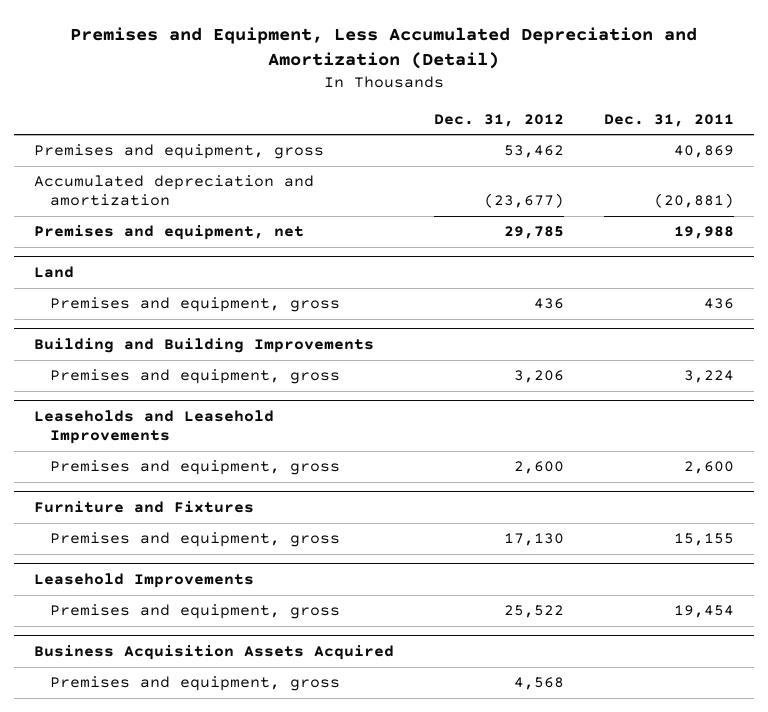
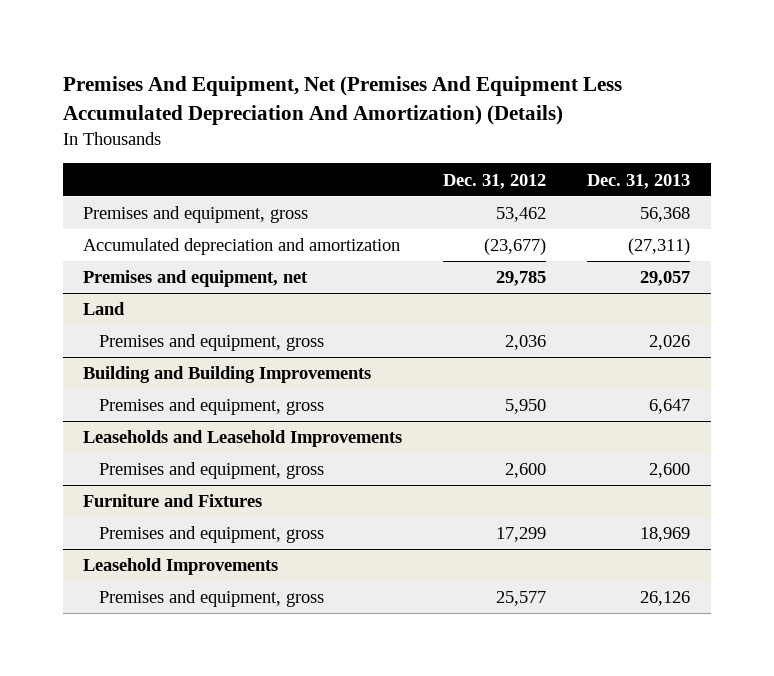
- Premises and Equipment, Less Accumulated Depreciation and Amortization (Detail)
+ Premises And Equipment, Net (Premises And Equipment Less Accumulated Depreciation And Amortization) (Details)
- | Dec. 31, 2012 | Dec. 31, 2011
+ | Dec. 31, 2012 | Dec. 31, 2013
@ Land
- Premises and equipment, gross | 436 | 436
+ Premises and equipment, gross | 2,036 | 2,026
@ Building and Building Improvements
- Premises and equipment, gross | 3,206 | 3,224
+ Premises and equipment, gross | 5,950 | 6,647
@ Furniture and Fixtures
- Premises and equipment, gross | 17,130 | 15,155
+ Premises and equipment, gross | 17,299 | 18,969
@ Leasehold Improvements
- Premises and equipment, gross | 25,522 | 19,454
- Business Acquisition Assets Acquired
- Premises and equipment, gross | 4,568 |
@ Leasehold Improvements
+ Premises and equipment, gross | 25,577 | 26,126

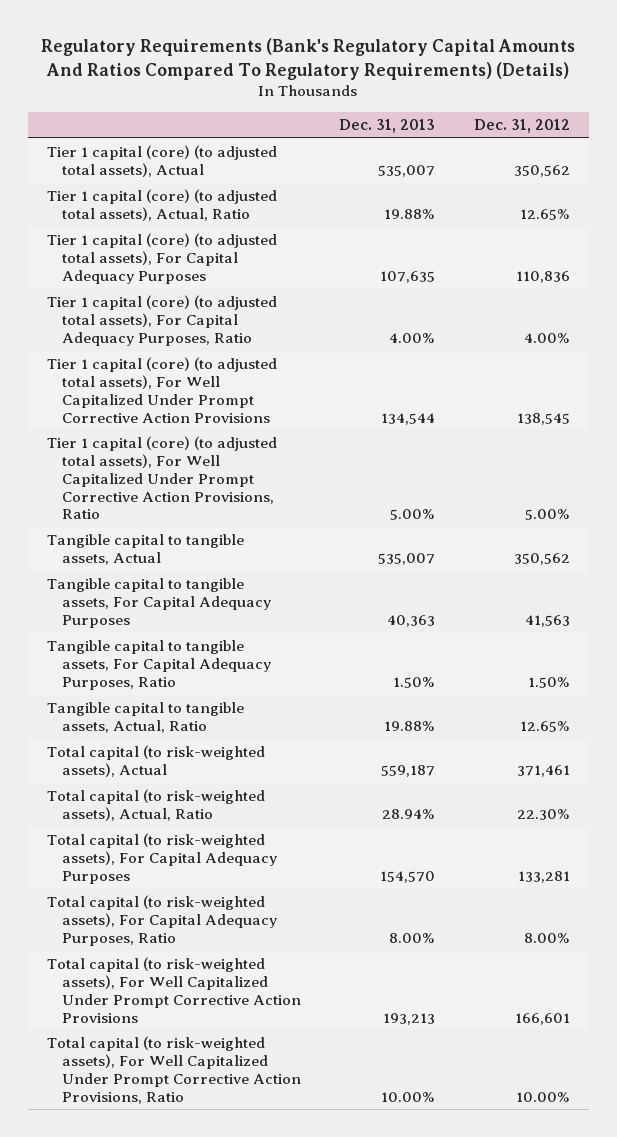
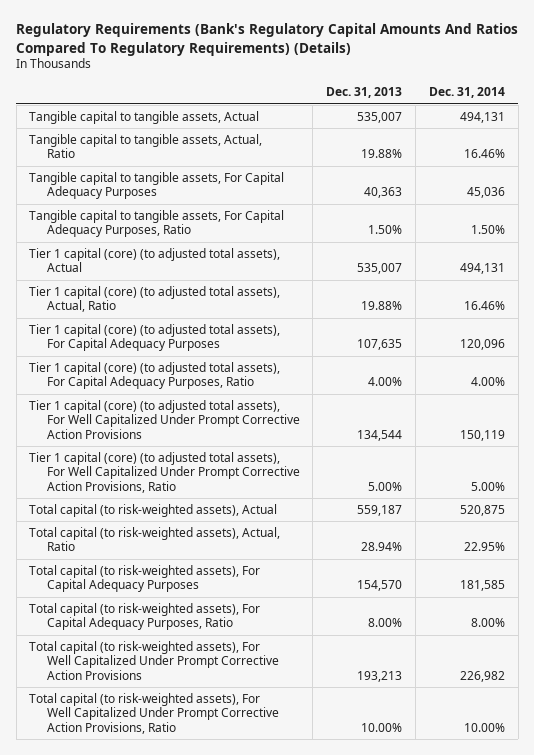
- | Dec. 31, 2013 | Dec. 31, 2012
+ | Dec. 31, 2013 | Dec. 31, 2014
moved up: Tangible capital to tangible assets, Actual | 535,007 | 494,131
moved up: Tangible capital to tangible assets, Actual, Ratio | 19.88% | 16.46%
moved up: Tangible capital to tangible assets, For Capital Adequacy Purposes | 40,363 | 45,036
moved up: Tangible capital to tangible assets, For Capital Adequacy Purposes, Ratio | 1.50% | 1.50%

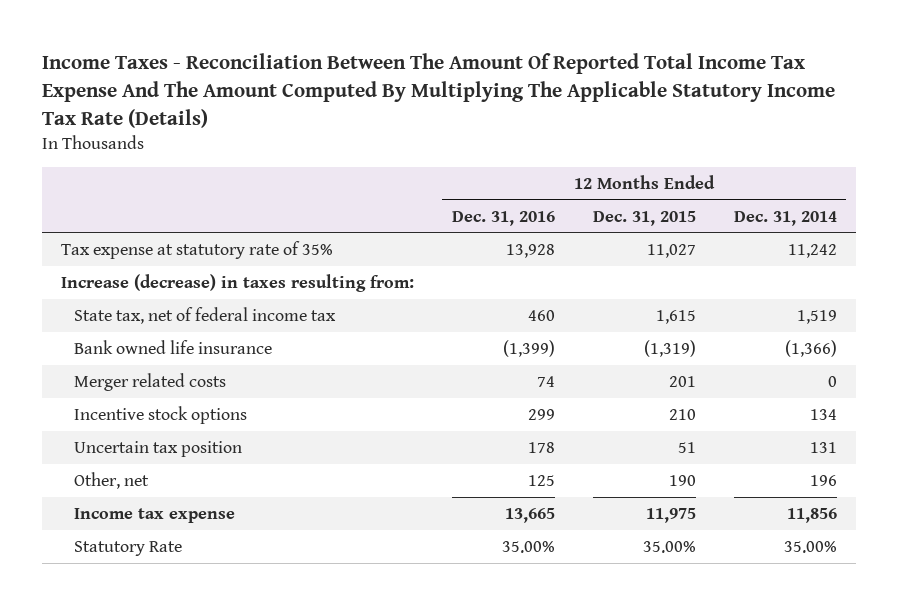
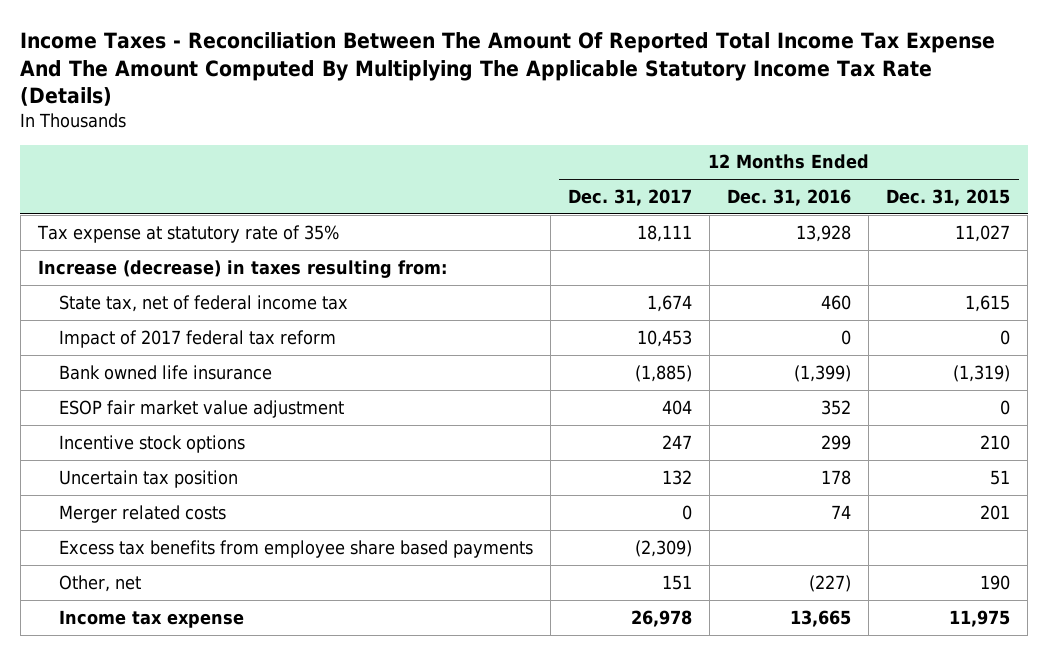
- | 12 Months Ended Dec. 31, 2016 | 12 Months Ended Dec. 31, 2015 | 12 Months Ended Dec. 31, 2014
+ | 12 Months Ended Dec. 31, 2017 | 12 Months Ended Dec. 31, 2016 | 12 Months Ended Dec. 31, 2015
+ Impact of 2017 federal tax reform | 10,453 | 0 | 0
+ ESOP fair market value adjustment | 404 | 352 | 0
- Other, net | 125 | 190 | 196
moved down: Merger related costs | 0 | 74 | 201
+ Excess tax benefits from employee share based payments | (2,309) | |
+ Other, net | 151 | (227) | 190
- Statutory Rate | 35.00% | 35.00% | 35.00%

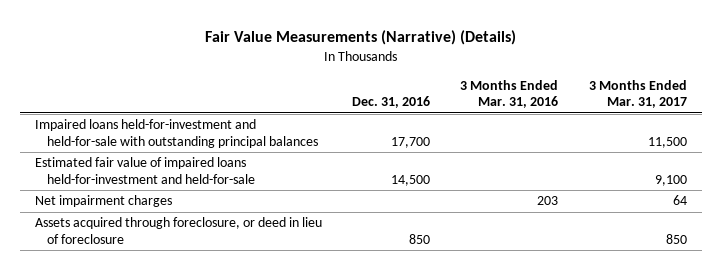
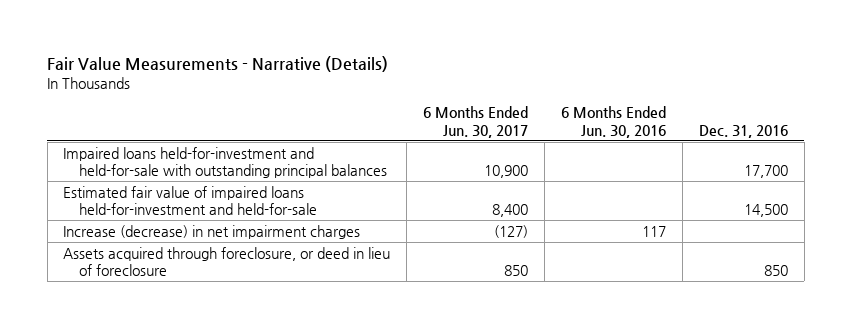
- Fair Value Measurements (Narrative) (Details)
+ Fair Value Measurements - Narrative (Details)
- | Dec. 31, 2016 | 3 Months Ended Mar. 31, 2016 | 3 Months Ended Mar. 31, 2017
+ | 6 Months Ended Jun. 30, 2017 | 6 Months Ended Jun. 30, 2016 | Dec. 31, 2016
- Net impairment charges | | 203 | 64
+ Increase (decrease) in net impairment charges | (127) | 117 |

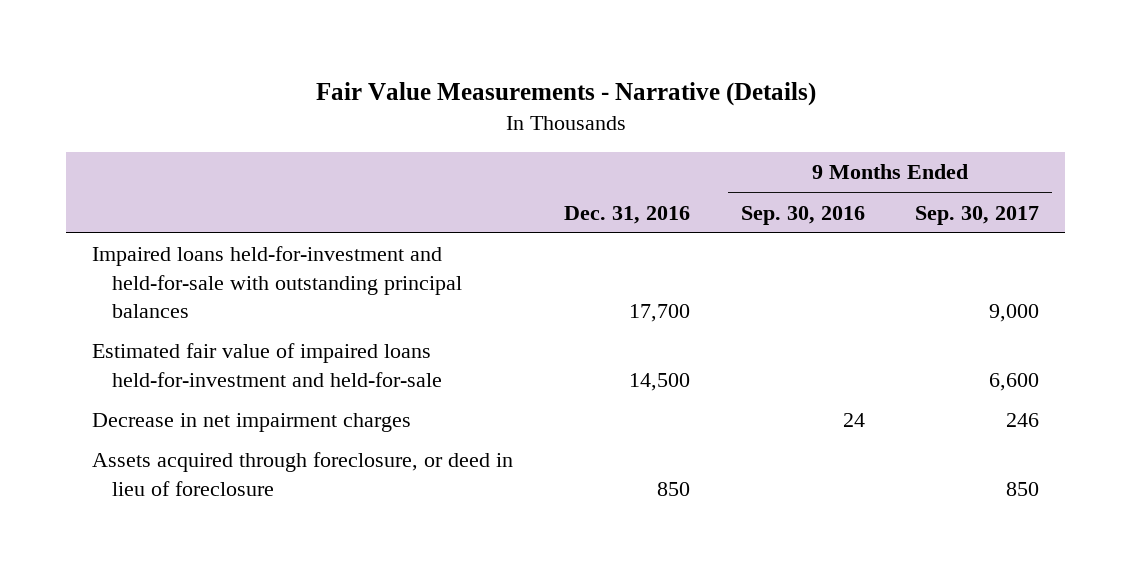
- | 6 Months Ended Jun. 30, 2017 | 6 Months Ended Jun. 30, 2016 | Dec. 31, 2016
+ | Dec. 31, 2016 | 9 Months Ended Sep. 30, 2016 | 9 Months Ended Sep. 30, 2017
- Increase (decrease) in net impairment charges | (127) | 117 |
+ Decrease in net impairment charges | | 24 | 246

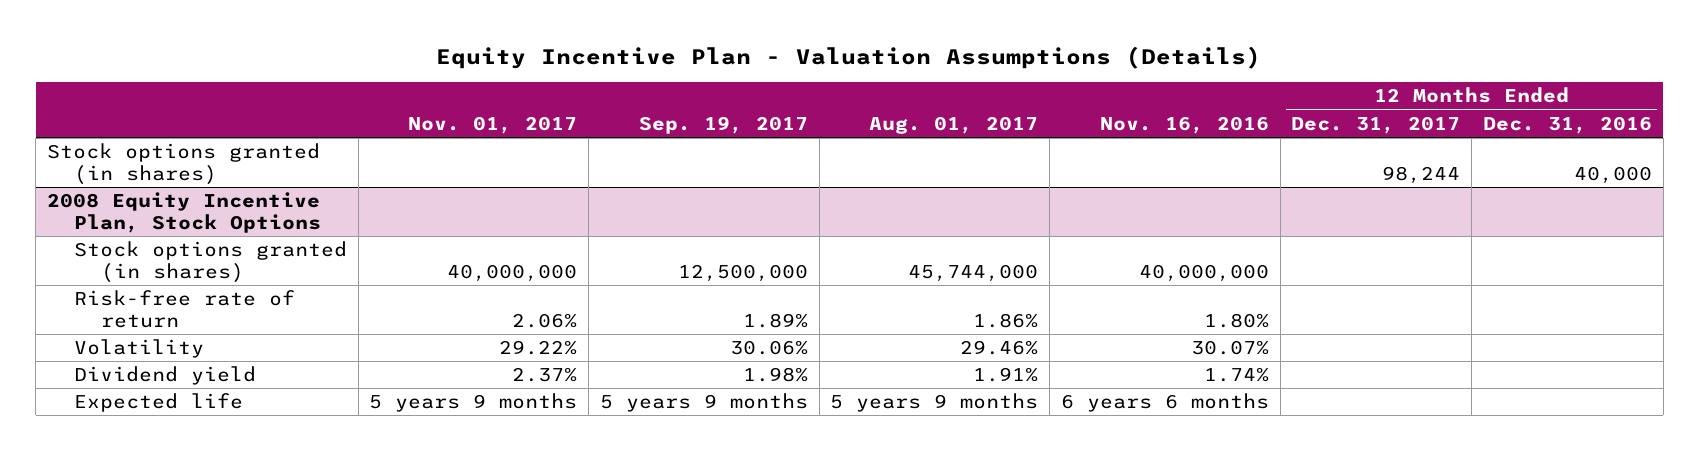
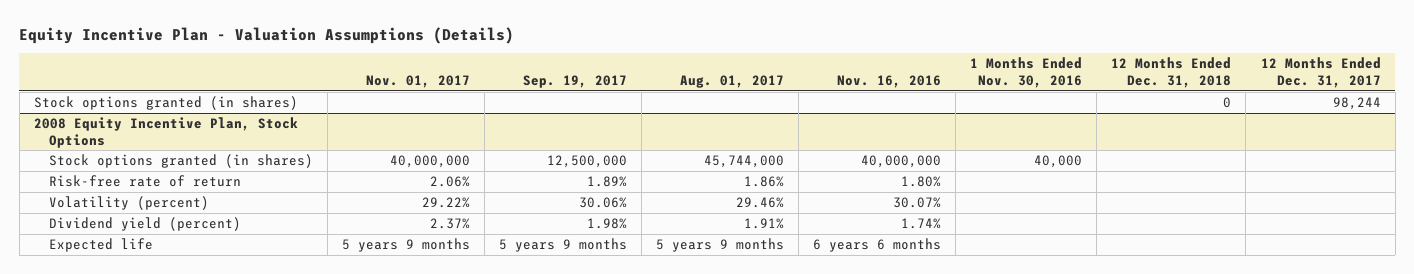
- | Nov. 01, 2017 | Sep. 19, 2017 | Aug. 01, 2017 | Nov. 16, 2016 | 12 Months Ended Dec. 31, 2017 | 12 Months Ended Dec. 31, 2016
+ | Nov. 01, 2017 | Sep. 19, 2017 | Aug. 01, 2017 | Nov. 16, 2016 | 1 Months Ended Nov. 30, 2016 | 12 Months Ended Dec. 31, 2018 | 12 Months Ended Dec. 31, 2017
@ 2008 Equity Incentive Plan, Stock Options
- Volatility | 29.22% | 30.06% | 29.46% | 30.07% | |
- Dividend yield | 2.37% | 1.98% | 1.91% | 1.74% | |
+ Volatility (percent) | 29.22% | 30.06% | 29.46% | 30.07% | | |
+ Dividend yield (percent) | 2.37% | 1.98% | 1.91% | 1.74% | | |

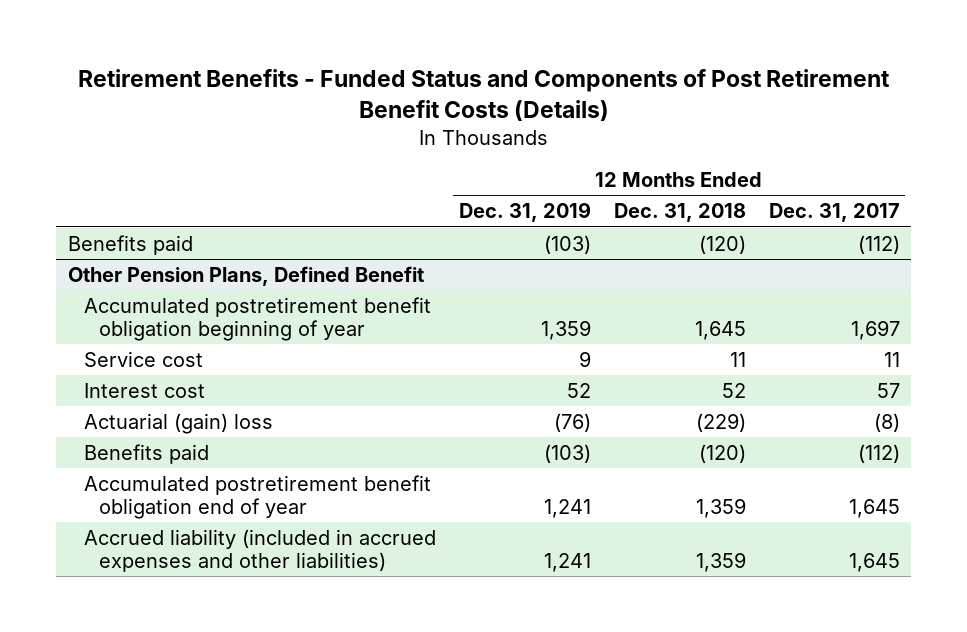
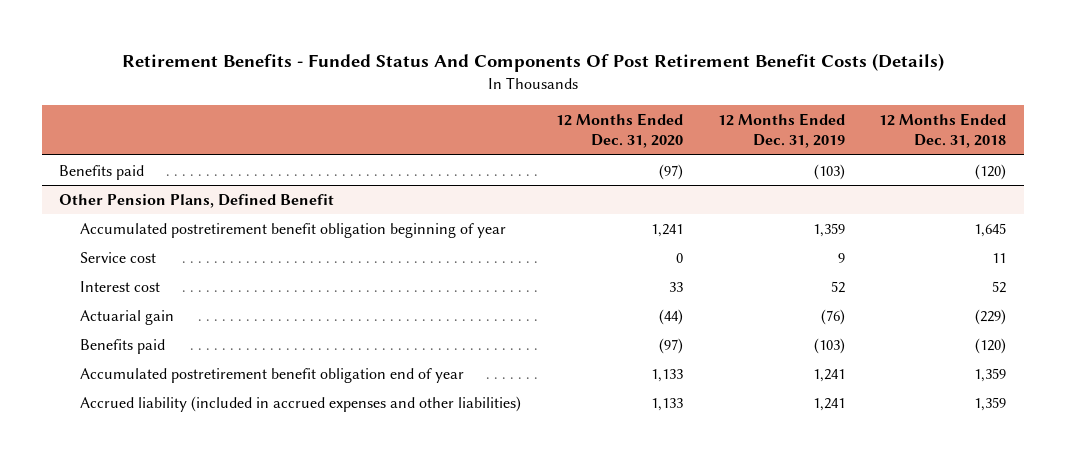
- Retirement Benefits - Funded Status and Components of Post Retirement Benefit Costs (Details)
+ Retirement Benefits - Funded Status And Components Of Post Retirement Benefit Costs (Details)
- | 12 Months Ended Dec. 31, 2019 | 12 Months Ended Dec. 31, 2018 | 12 Months Ended Dec. 31, 2017
+ | 12 Months Ended Dec. 31, 2020 | 12 Months Ended Dec. 31, 2019 | 12 Months Ended Dec. 31, 2018
@ Other Pension Plans, Defined Benefit
- Actuarial (gain) loss | (76) | (229) | (8)
+ Actuarial gain | (44) | (76) | (229)

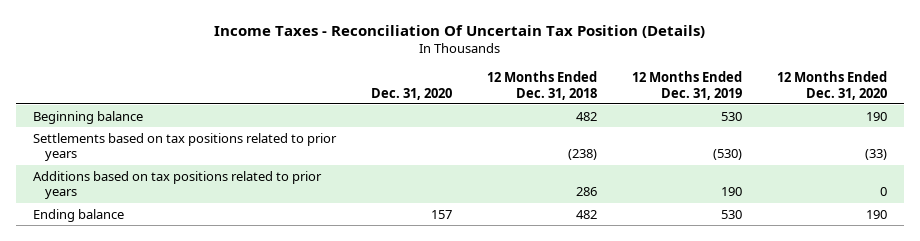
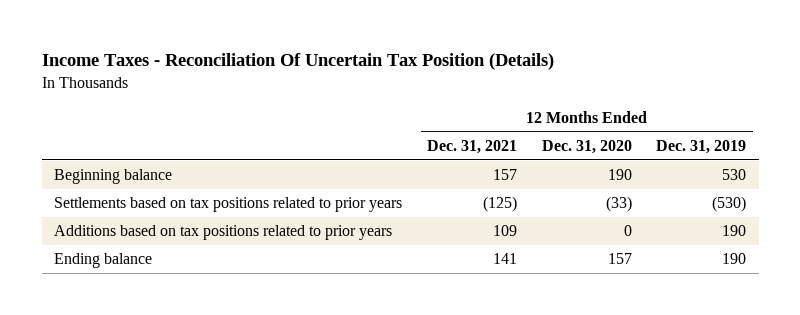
- | Dec. 31, 2020 | 12 Months Ended Dec. 31, 2018 | 12 Months Ended Dec. 31, 2019 | 12 Months Ended Dec. 31, 2020
+ | 12 Months Ended Dec. 31, 2021 | 12 Months Ended Dec. 31, 2020 | 12 Months Ended Dec. 31, 2019
- Ending balance | 157 | 482 | 530 | 190
+ Ending balance | 141 | 157 | 190

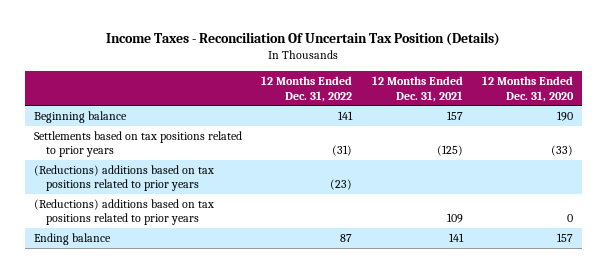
- | 12 Months Ended Dec. 31, 2021 | 12 Months Ended Dec. 31, 2020 | 12 Months Ended Dec. 31, 2019
+ | 12 Months Ended Dec. 31, 2022 | 12 Months Ended Dec. 31, 2021 | 12 Months Ended Dec. 31, 2020
- Additions based on tax positions related to prior years | 109 | 0 | 190
+ (Reductions) additions based on tax positions related to prior years | (23) | |
+ (Reductions) additions based on tax positions related to prior years | | 109 | 0

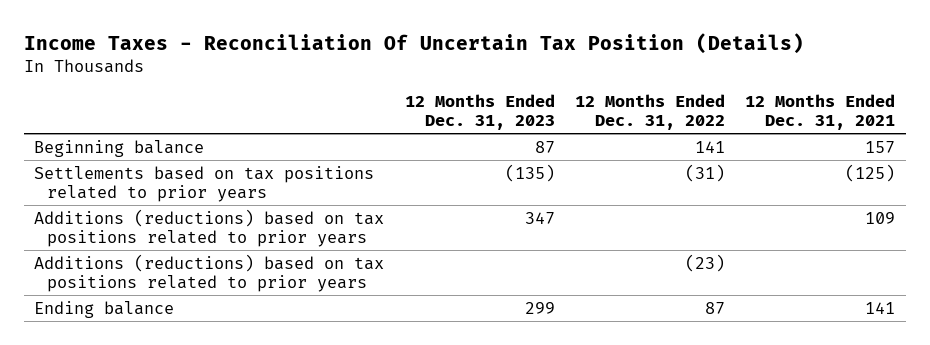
- | 12 Months Ended Dec. 31, 2022 | 12 Months Ended Dec. 31, 2021 | 12 Months Ended Dec. 31, 2020
+ | 12 Months Ended Dec. 31, 2023 | 12 Months Ended Dec. 31, 2022 | 12 Months Ended Dec. 31, 2021
- (Reductions) additions based on tax positions related to prior years | (23) | |
- (Reductions) additions based on tax positions related to prior years | | 109 | 0
+ Additions (reductions) based on tax positions related to prior years | 347 | | 109
+ Additions (reductions) based on tax positions related to prior years | | (23) |

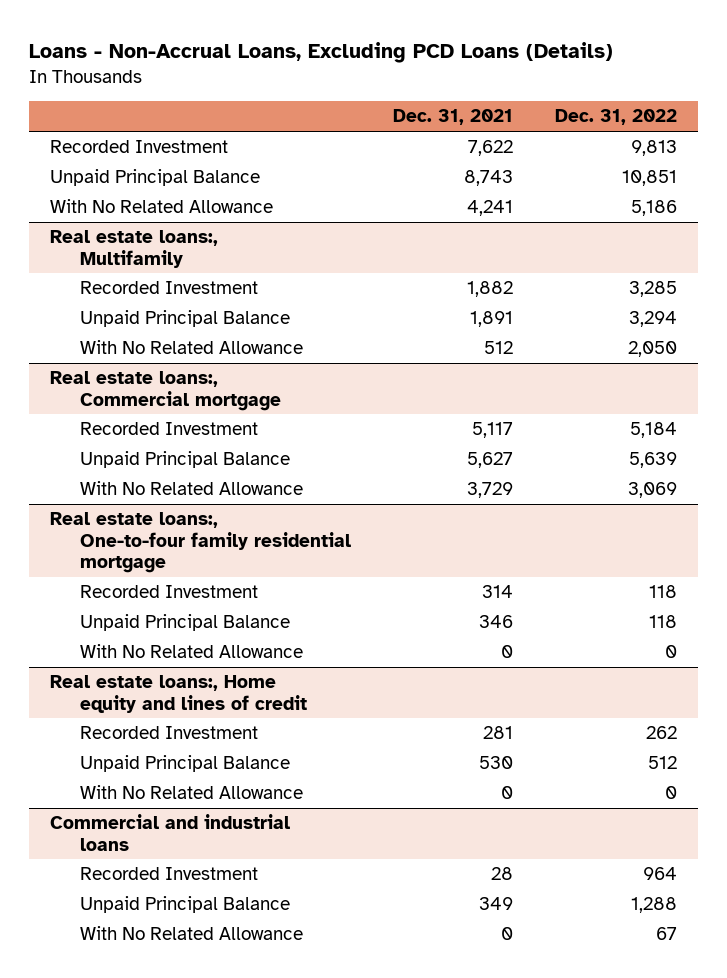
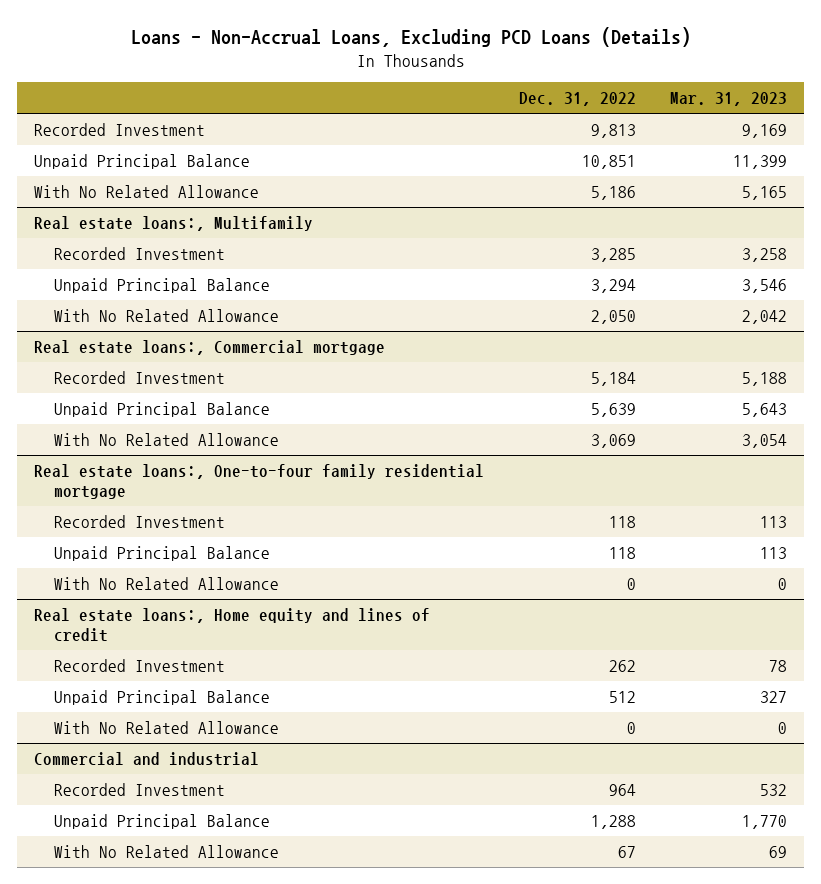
- | Dec. 31, 2021 | Dec. 31, 2022
+ | Dec. 31, 2022 | Mar. 31, 2023
- Commercial and industrial loans
+ Commercial and industrial

